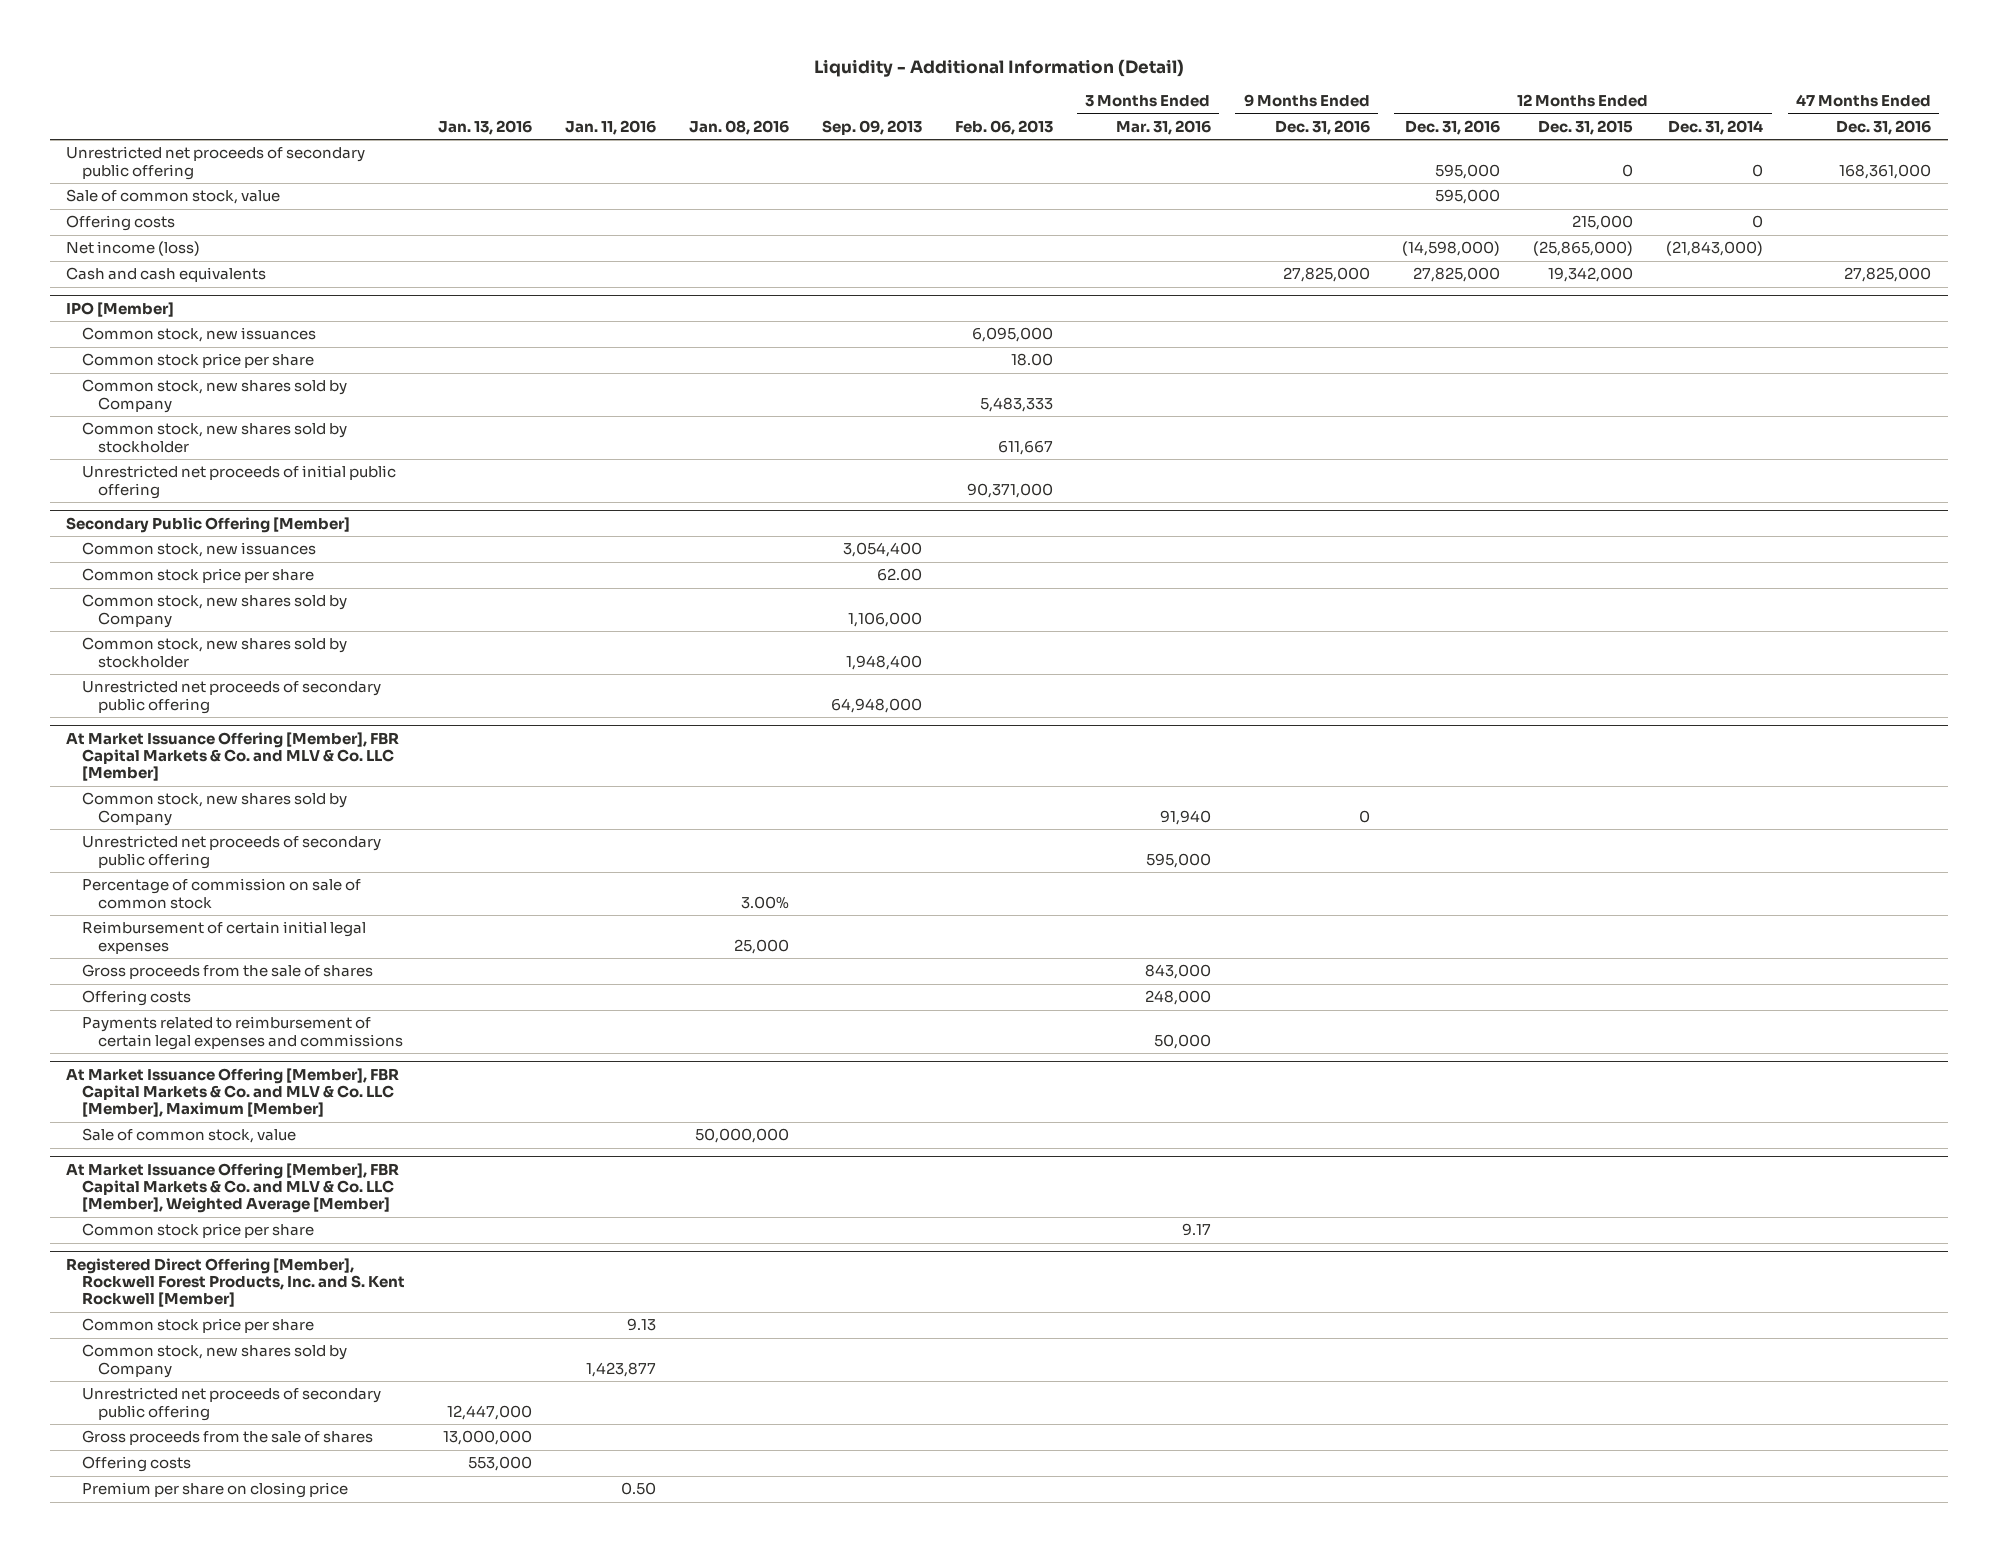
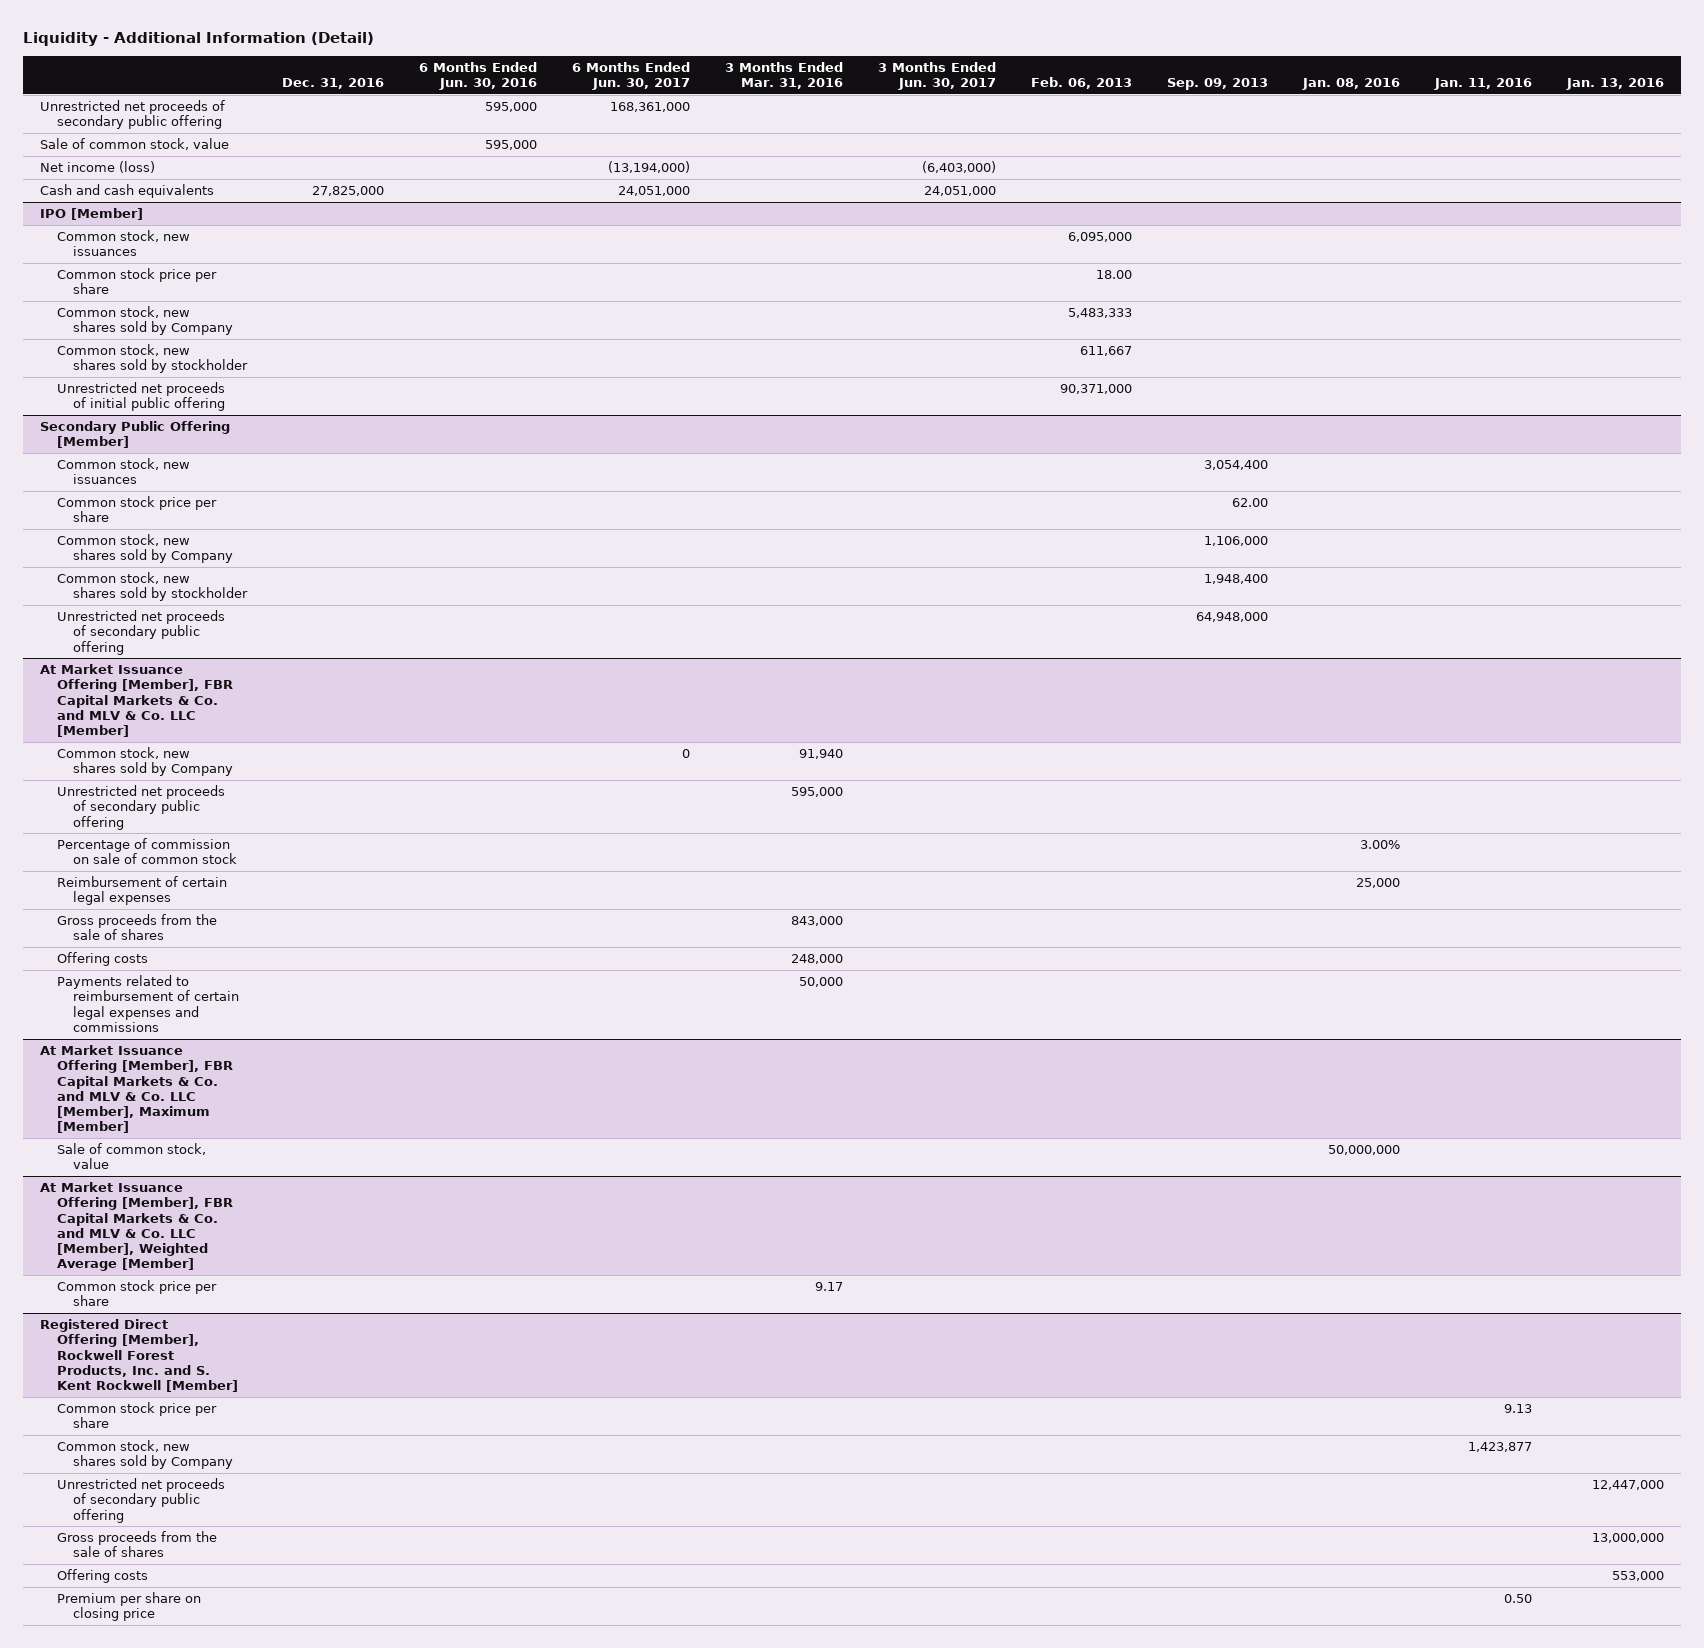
- | Jan. 13, 2016 | Jan. 11, 2016 | Jan. 08, 2016 | Sep. 09, 2013 | Feb. 06, 2013 | 3 Months Ended Mar. 31, 2016 | 9 Months Ended Dec. 31, 2016 | 12 Months Ended Dec. 31, 2016 | 12 Months Ended Dec. 31, 2015 | 12 Months Ended Dec. 31, 2014 | 47 Months Ended Dec. 31, 2016
+ | Dec. 31, 2016 | 6 Months Ended Jun. 30, 2016 | 6 Months Ended Jun. 30, 2017 | 3 Months Ended Mar. 31, 2016 | 3 Months Ended Jun. 30, 2017 | Feb. 06, 2013 | Sep. 09, 2013 | Jan. 08, 2016 | Jan. 11, 2016 | Jan. 13, 2016
- Offering costs | | | | | | | | | 215,000 | 0 |
@ At Market Issuance Offering [Member], FBR Capital Markets & Co. and MLV & Co. LLC [Member]
- Reimbursement of certain initial legal expenses | | | 25,000 | | | | | | | |
+ Reimbursement of certain legal expenses | | | | | | | | 25,000 | |

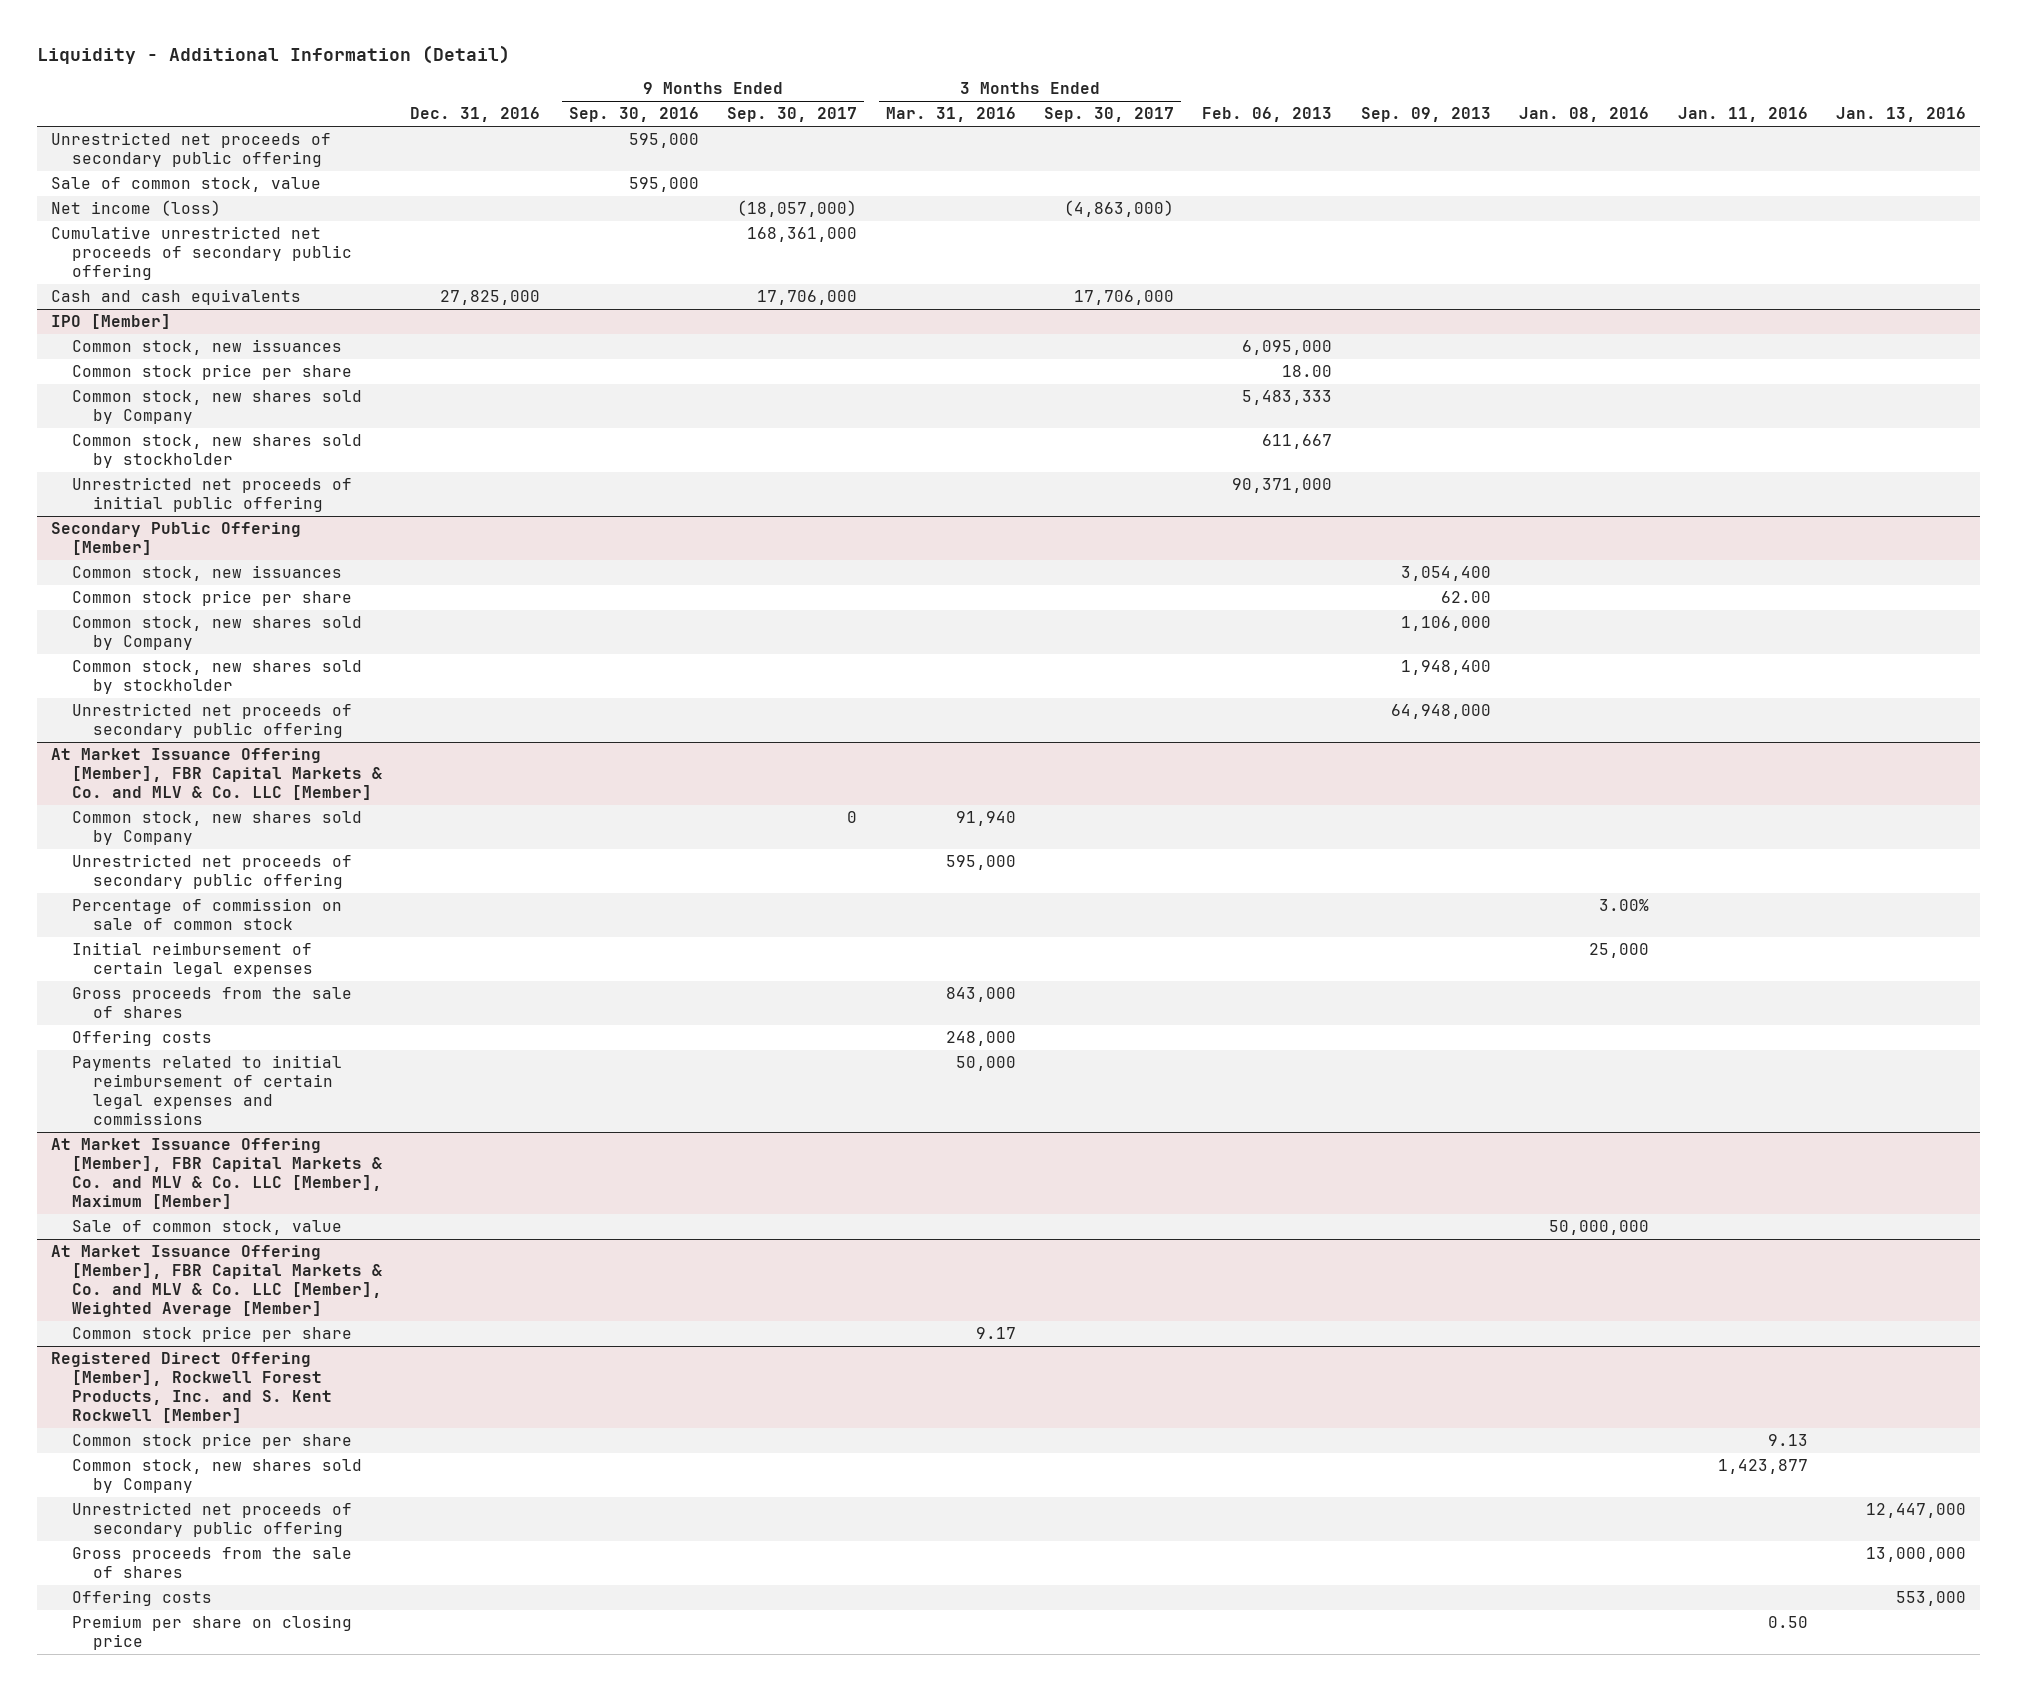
- | Dec. 31, 2016 | 6 Months Ended Jun. 30, 2016 | 6 Months Ended Jun. 30, 2017 | 3 Months Ended Mar. 31, 2016 | 3 Months Ended Jun. 30, 2017 | Feb. 06, 2013 | Sep. 09, 2013 | Jan. 08, 2016 | Jan. 11, 2016 | Jan. 13, 2016
+ | Dec. 31, 2016 | 9 Months Ended Sep. 30, 2016 | 9 Months Ended Sep. 30, 2017 | 3 Months Ended Mar. 31, 2016 | 3 Months Ended Sep. 30, 2017 | Feb. 06, 2013 | Sep. 09, 2013 | Jan. 08, 2016 | Jan. 11, 2016 | Jan. 13, 2016
+ Cumulative unrestricted net proceeds of secondary public offering | | | 168,361,000 | | | | | | |
@ At Market Issuance Offering [Member], FBR Capital Markets & Co. and MLV & Co. LLC [Member]
- Reimbursement of certain legal expenses | | | | | | | | 25,000 | |
+ Initial reimbursement of certain legal expenses | | | | | | | | 25,000 | |
- Payments related to reimbursement of certain legal expenses and commissions | | | | 50,000 | | | | | |
+ Payments related to initial reimbursement of certain legal expenses and commissions | | | | 50,000 | | | | | |

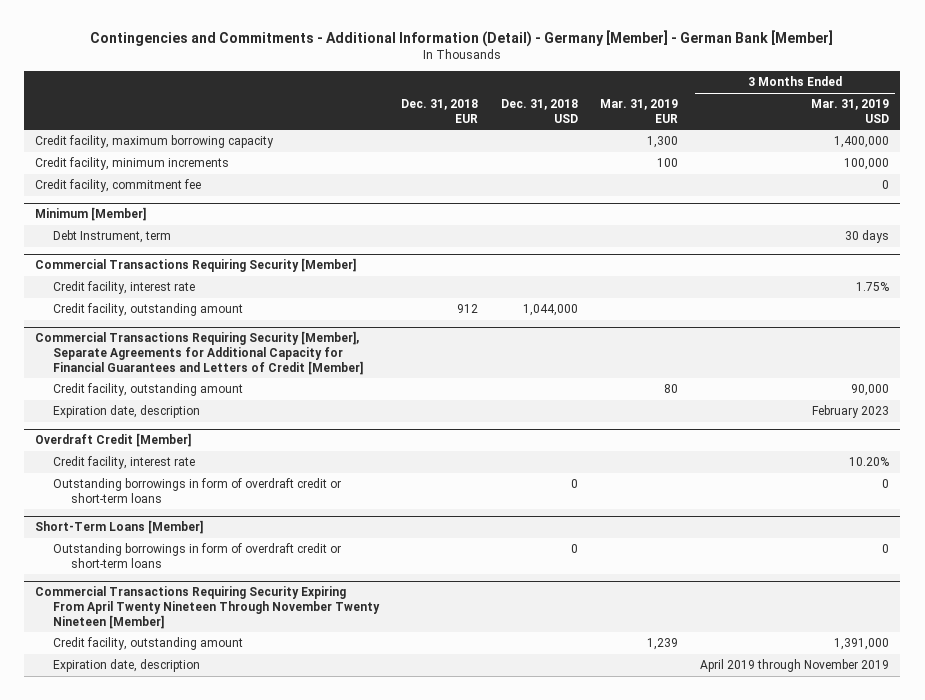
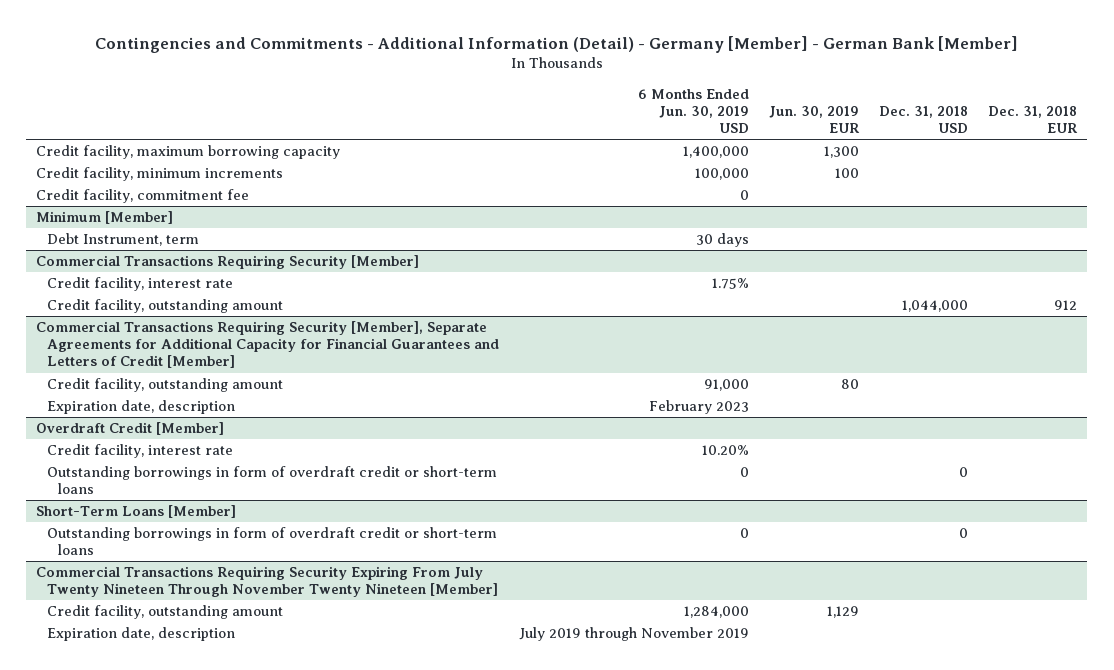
- | Dec. 31, 2018 EUR | Dec. 31, 2018 USD | Mar. 31, 2019 EUR | 3 Months Ended Mar. 31, 2019 USD
+ | 6 Months Ended Jun. 30, 2019 USD | Jun. 30, 2019 EUR | Dec. 31, 2018 USD | Dec. 31, 2018 EUR
- Commercial Transactions Requiring Security Expiring From April Twenty Nineteen Through November Twenty Nineteen [Member]
+ Commercial Transactions Requiring Security Expiring From July Twenty Nineteen Through November Twenty Nineteen [Member]

